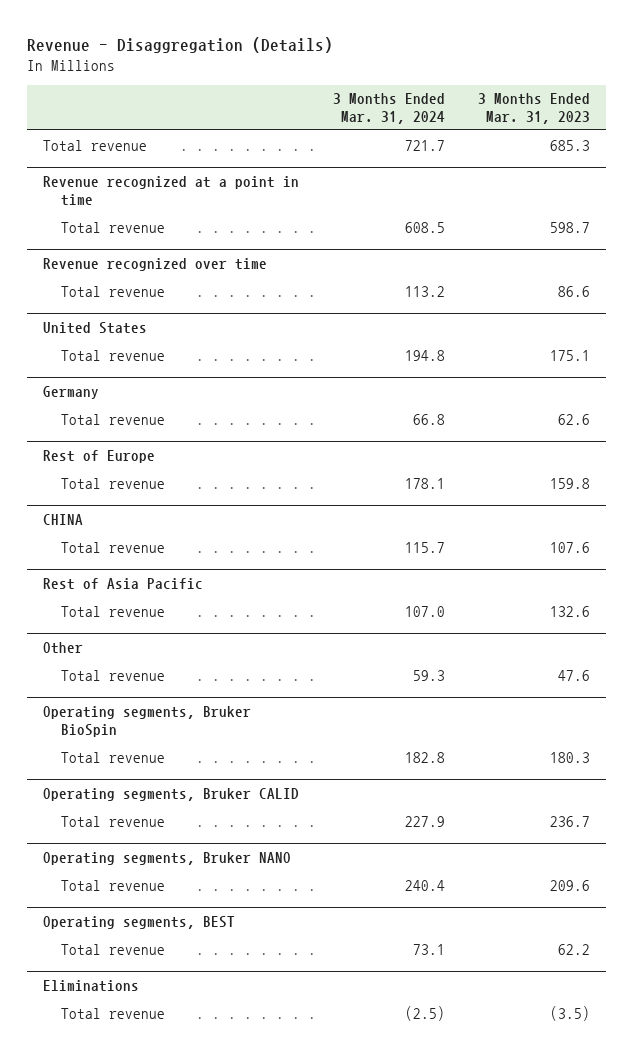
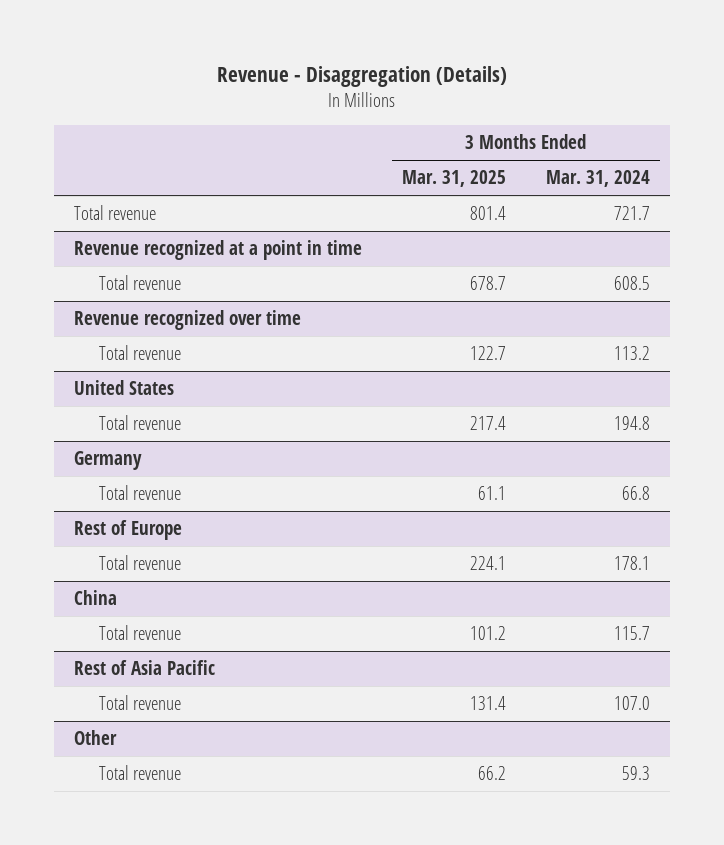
- | 3 Months Ended Mar. 31, 2024 | 3 Months Ended Mar. 31, 2023
+ | 3 Months Ended Mar. 31, 2025 | 3 Months Ended Mar. 31, 2024
- CHINA
+ China
- Operating segments, Bruker BioSpin
- Total revenue | 182.8 | 180.3
- Operating segments, Bruker CALID
- Total revenue | 227.9 | 236.7
- Operating segments, Bruker NANO
- Total revenue | 240.4 | 209.6
- Operating segments, BEST
- Total revenue | 73.1 | 62.2
- Eliminations
- Total revenue | (2.5) | (3.5)

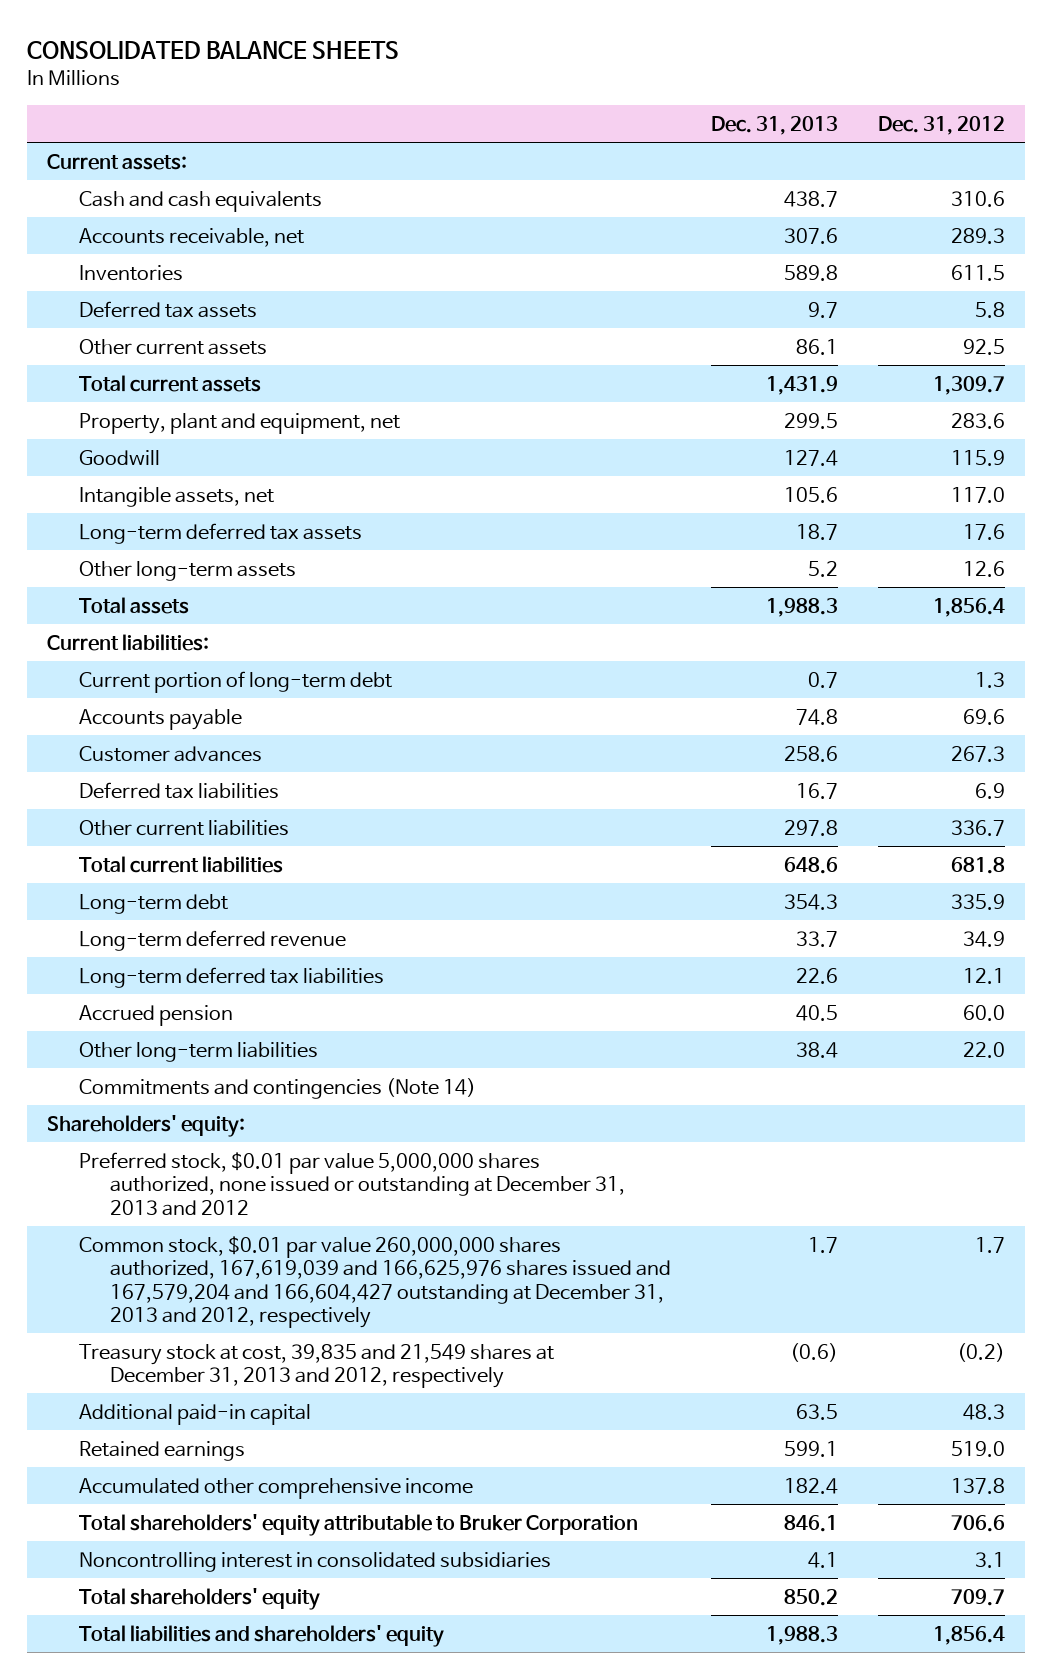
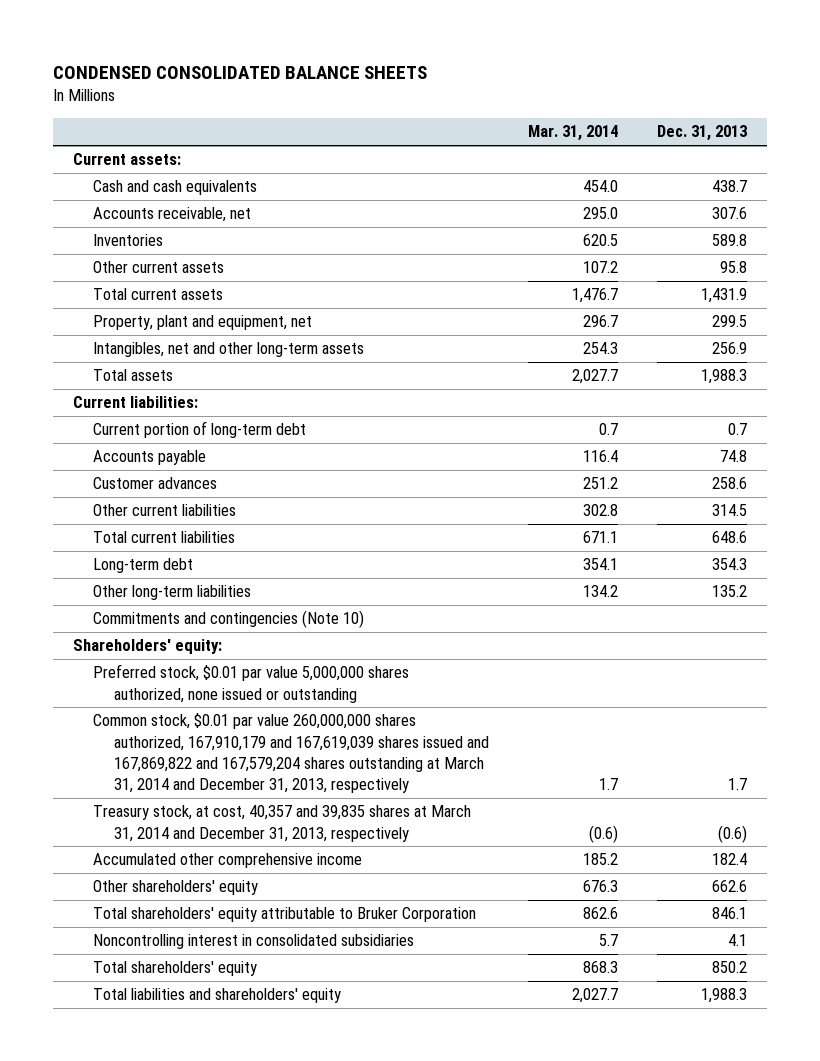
- CONSOLIDATED BALANCE SHEETS
+ CONDENSED CONSOLIDATED BALANCE SHEETS
- | Dec. 31, 2013 | Dec. 31, 2012
+ | Mar. 31, 2014 | Dec. 31, 2013
- Deferred tax assets | 9.7 | 5.8
- Other current assets | 86.1 | 92.5
+ Other current assets | 107.2 | 95.8
- Goodwill | 127.4 | 115.9
- Intangible assets, net | 105.6 | 117.0
- Long-term deferred tax assets | 18.7 | 17.6
- Other long-term assets | 5.2 | 12.6
+ Intangibles, net and other long-term assets | 254.3 | 256.9
- Deferred tax liabilities | 16.7 | 6.9
- Other current liabilities | 297.8 | 336.7
+ Other current liabilities | 302.8 | 314.5
- Long-term deferred revenue | 33.7 | 34.9
- Long-term deferred tax liabilities | 22.6 | 12.1
- Accrued pension | 40.5 | 60.0
- Other long-term liabilities | 38.4 | 22.0
- Commitments and contingencies (Note 14)
+ Other long-term liabilities | 134.2 | 135.2
+ Commitments and contingencies (Note 10)
- Preferred stock, $0.01 par value 5,000,000 shares authorized, none issued or outstanding at December 31, 2013 and 2012
- Common stock, $0.01 par value 260,000,000 shares authorized, 167,619,039 and 166,625,976 shares issued and 167,579,204 and 166,604,427 outstanding at December 31, 2013 and 2012, respectively | 1.7 | 1.7
- Treasury stock at cost, 39,835 and 21,549 shares at December 31, 2013 and 2012, respectively | (0.6) | (0.2)
- Additional paid-in capital | 63.5 | 48.3
- Retained earnings | 599.1 | 519.0
+ Preferred stock, $0.01 par value 5,000,000 shares authorized, none issued or outstanding
+ Common stock, $0.01 par value 260,000,000 shares authorized, 167,910,179 and 167,619,039 shares issued and 167,869,822 and 167,579,204 shares outstanding at March 31, 2014 and December 31, 2013, respectively | 1.7 | 1.7
+ Treasury stock, at cost, 40,357 and 39,835 shares at March 31, 2014 and December 31, 2013, respectively | (0.6) | (0.6)
+ Other shareholders' equity | 676.3 | 662.6

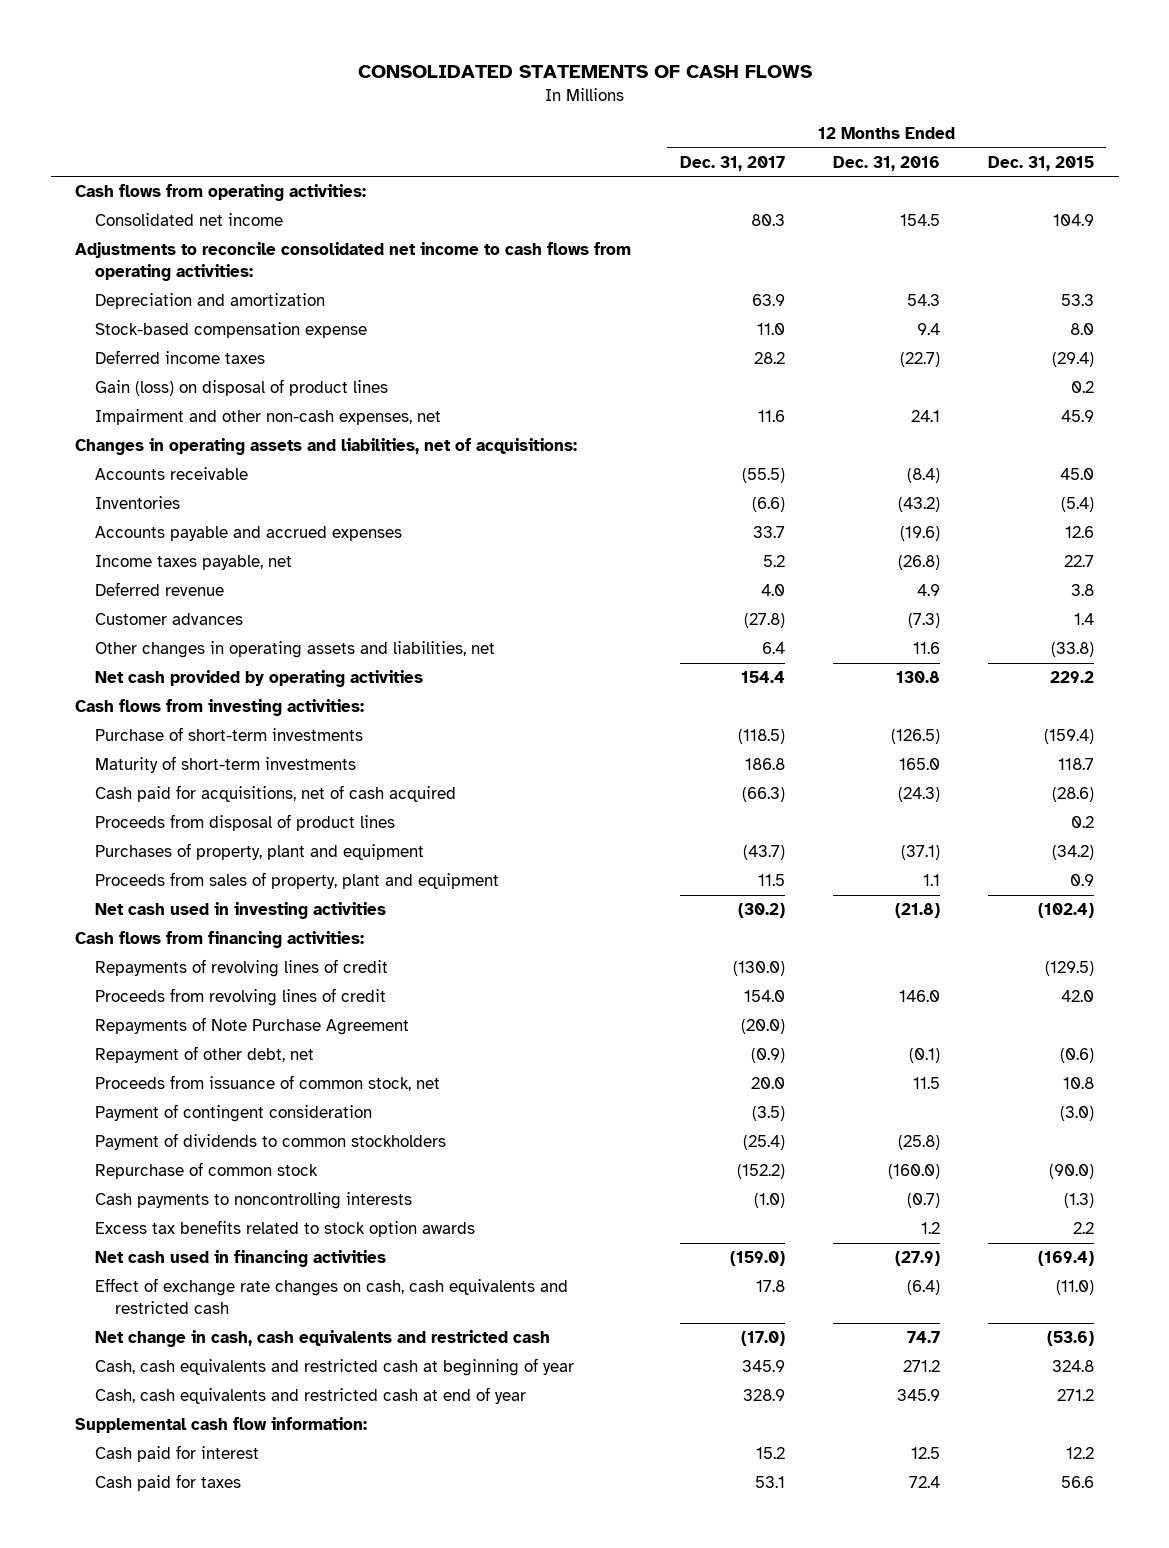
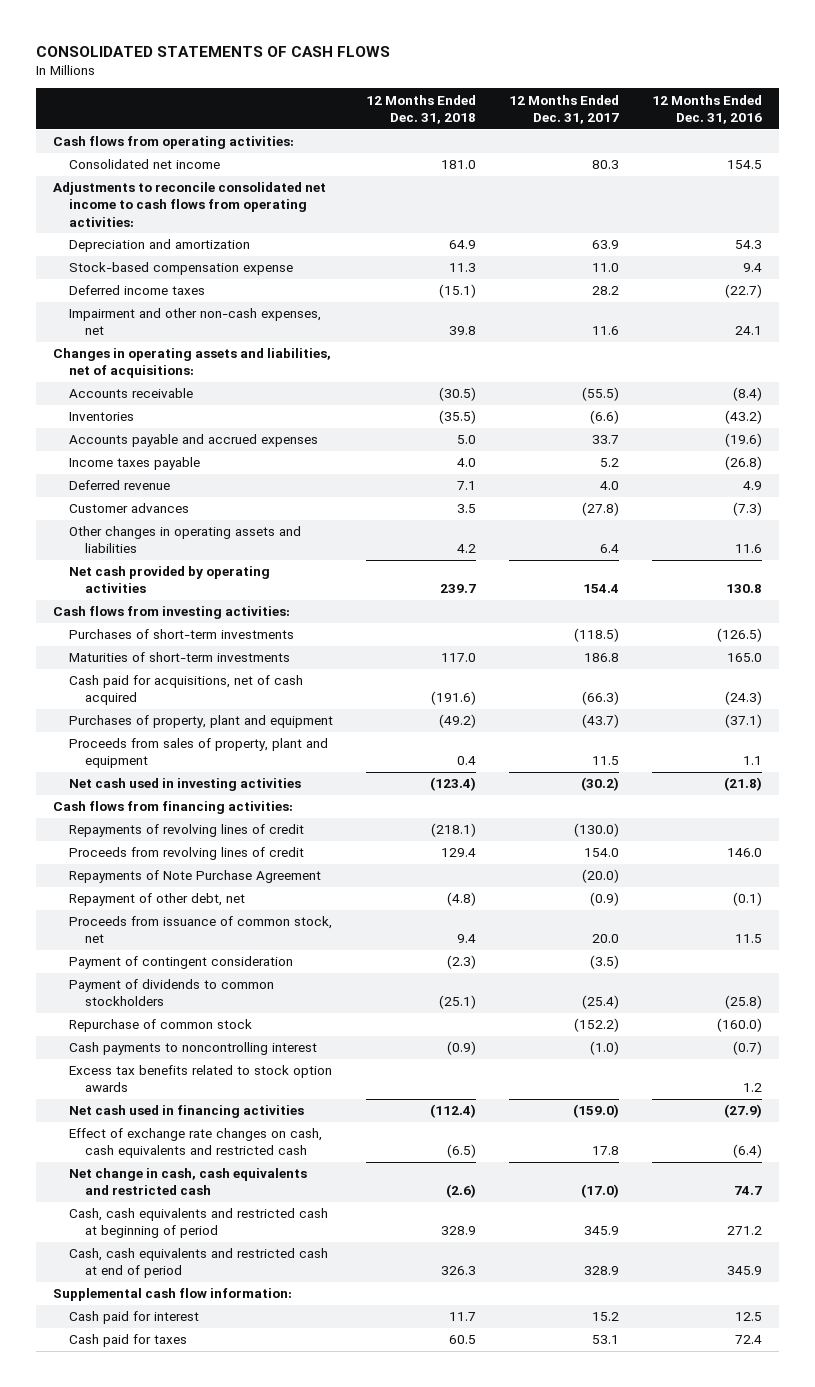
- | 12 Months Ended Dec. 31, 2017 | 12 Months Ended Dec. 31, 2016 | 12 Months Ended Dec. 31, 2015
+ | 12 Months Ended Dec. 31, 2018 | 12 Months Ended Dec. 31, 2017 | 12 Months Ended Dec. 31, 2016
- Gain (loss) on disposal of product lines | | | 0.2
- Income taxes payable, net | 5.2 | (26.8) | 22.7
+ Income taxes payable | 4.0 | 5.2 | (26.8)
- Other changes in operating assets and liabilities, net | 6.4 | 11.6 | (33.8)
+ Other changes in operating assets and liabilities | 4.2 | 6.4 | 11.6
- Purchase of short-term investments | (118.5) | (126.5) | (159.4)
- Maturity of short-term investments | 186.8 | 165.0 | 118.7
+ Purchases of short-term investments | | (118.5) | (126.5)
+ Maturities of short-term investments | 117.0 | 186.8 | 165.0
- Proceeds from disposal of product lines | | | 0.2
- Cash payments to noncontrolling interests | (1.0) | (0.7) | (1.3)
+ Cash payments to noncontrolling interest | (0.9) | (1.0) | (0.7)
- Cash, cash equivalents and restricted cash at beginning of year | 345.9 | 271.2 | 324.8
- Cash, cash equivalents and restricted cash at end of year | 328.9 | 345.9 | 271.2
+ Cash, cash equivalents and restricted cash at beginning of period | 328.9 | 345.9 | 271.2
+ Cash, cash equivalents and restricted cash at end of period | 326.3 | 328.9 | 345.9

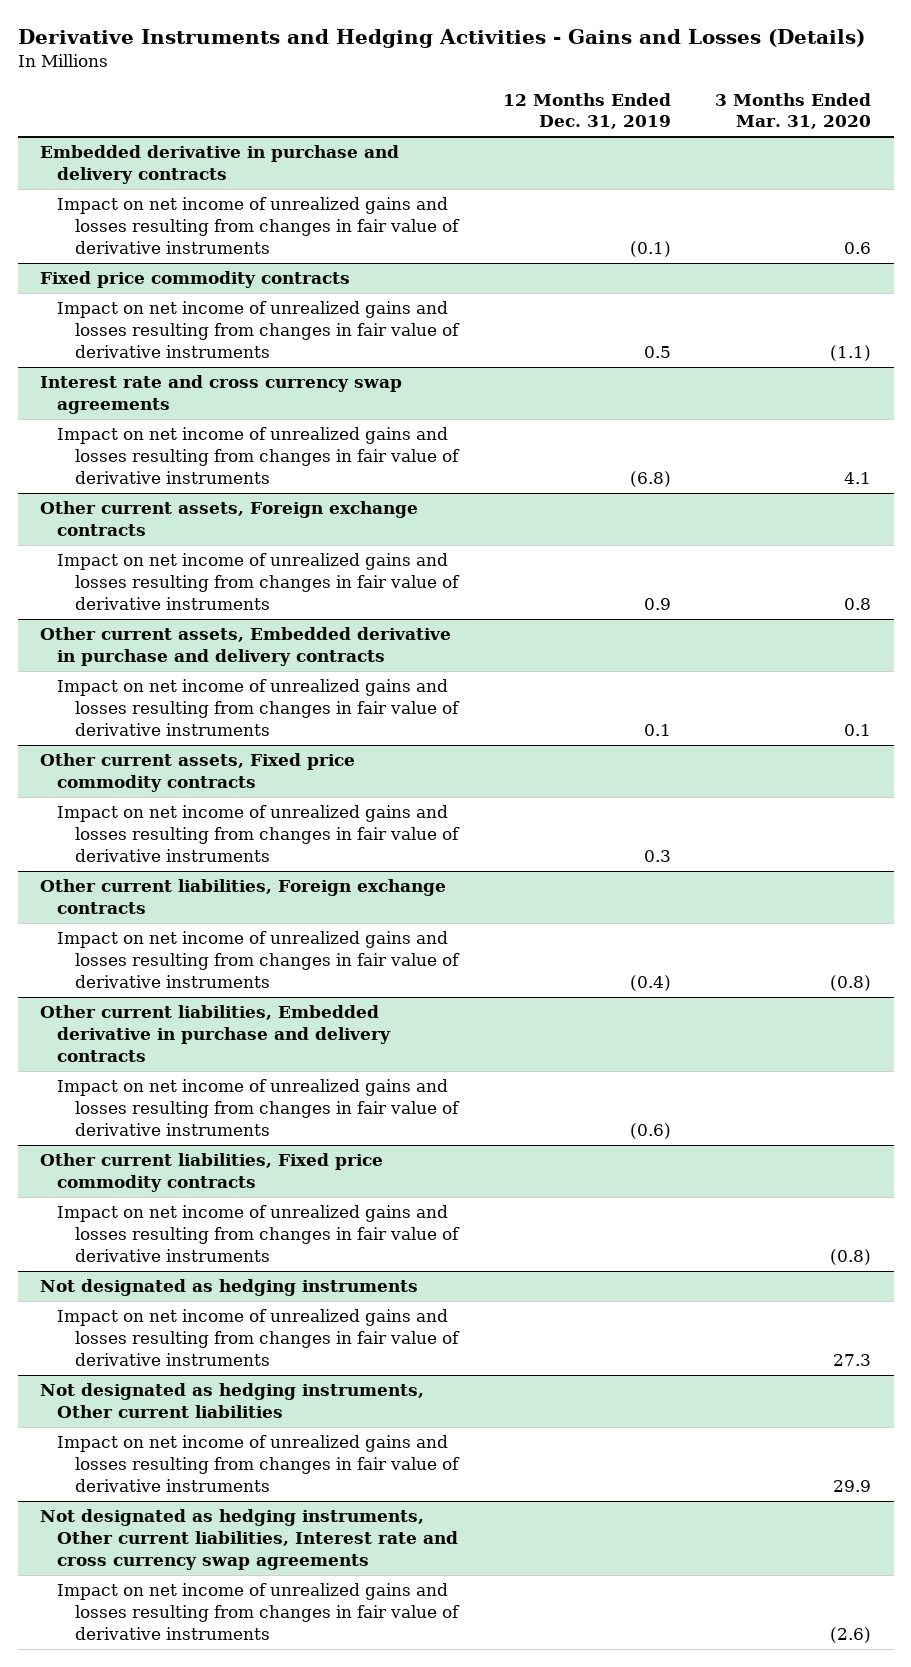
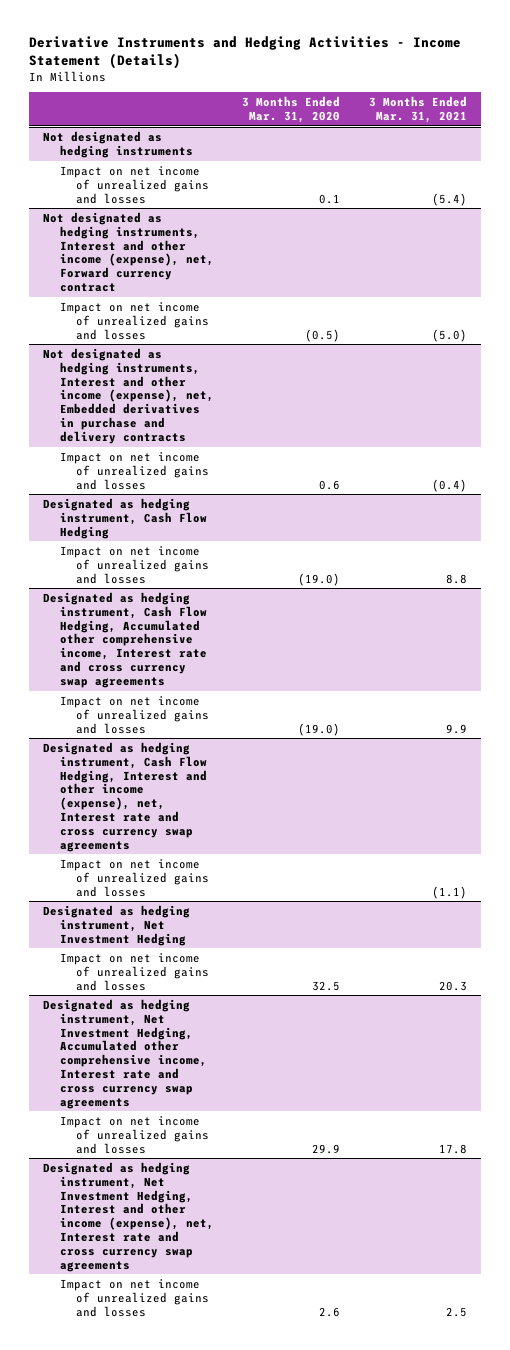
- Derivative Instruments and Hedging Activities - Gains and Losses (Details)
+ Derivative Instruments and Hedging Activities - Income Statement (Details)
- | 12 Months Ended Dec. 31, 2019 | 3 Months Ended Mar. 31, 2020
+ | 3 Months Ended Mar. 31, 2020 | 3 Months Ended Mar. 31, 2021
- Embedded derivative in purchase and delivery contracts
- Impact on net income of unrealized gains and losses resulting from changes in fair value of derivative instruments | (0.1) | 0.6
- Fixed price commodity contracts
- Impact on net income of unrealized gains and losses resulting from changes in fair value of derivative instruments | 0.5 | (1.1)
- Interest rate and cross currency swap agreements
- Impact on net income of unrealized gains and losses resulting from changes in fair value of derivative instruments | (6.8) | 4.1
- Other current assets, Foreign exchange contracts
- Impact on net income of unrealized gains and losses resulting from changes in fair value of derivative instruments | 0.9 | 0.8
- Other current assets, Embedded derivative in purchase and delivery contracts
- Impact on net income of unrealized gains and losses resulting from changes in fair value of derivative instruments | 0.1 | 0.1
- Other current assets, Fixed price commodity contracts
- Impact on net income of unrealized gains and losses resulting from changes in fair value of derivative instruments | 0.3 |
- Other current liabilities, Foreign exchange contracts
- Impact on net income of unrealized gains and losses resulting from changes in fair value of derivative instruments | (0.4) | (0.8)
- Other current liabilities, Embedded derivative in purchase and delivery contracts
- Impact on net income of unrealized gains and losses resulting from changes in fair value of derivative instruments | (0.6) |
- Other current liabilities, Fixed price commodity contracts
- Impact on net income of unrealized gains and losses resulting from changes in fair value of derivative instruments | | (0.8)
@ Not designated as hedging instruments
- Impact on net income of unrealized gains and losses resulting from changes in fair value of derivative instruments | | 27.3
- Not designated as hedging instruments, Other current liabilities
- Impact on net income of unrealized gains and losses resulting from changes in fair value of derivative instruments | | 29.9
- Not designated as hedging instruments, Other current liabilities, Interest rate and cross currency swap agreements
- Impact on net income of unrealized gains and losses resulting from changes in fair value of derivative instruments | | (2.6)
@ Not designated as hedging instruments
+ Impact on net income of unrealized gains and losses | 0.1 | (5.4)
+ Not designated as hedging instruments, Interest and other income (expense), net, Forward currency contract
+ Impact on net income of unrealized gains and losses | (0.5) | (5.0)
+ Not designated as hedging instruments, Interest and other income (expense), net, Embedded derivatives in purchase and delivery contracts
+ Impact on net income of unrealized gains and losses | 0.6 | (0.4)
+ Designated as hedging instrument, Cash Flow Hedging
+ Impact on net income of unrealized gains and losses | (19.0) | 8.8
+ Designated as hedging instrument, Cash Flow Hedging, Accumulated other comprehensive income, Interest rate and cross currency swap agreements
+ Impact on net income of unrealized gains and losses | (19.0) | 9.9
+ Designated as hedging instrument, Cash Flow Hedging, Interest and other income (expense), net, Interest rate and cross currency swap agreements
+ Impact on net income of unrealized gains and losses | | (1.1)
+ Designated as hedging instrument, Net Investment Hedging
+ Impact on net income of unrealized gains and losses | 32.5 | 20.3
+ Designated as hedging instrument, Net Investment Hedging, Accumulated other comprehensive income, Interest rate and cross currency swap agreements
+ Impact on net income of unrealized gains and losses | 29.9 | 17.8
+ Designated as hedging instrument, Net Investment Hedging, Interest and other income (expense), net, Interest rate and cross currency swap agreements
+ Impact on net income of unrealized gains and losses | 2.6 | 2.5

